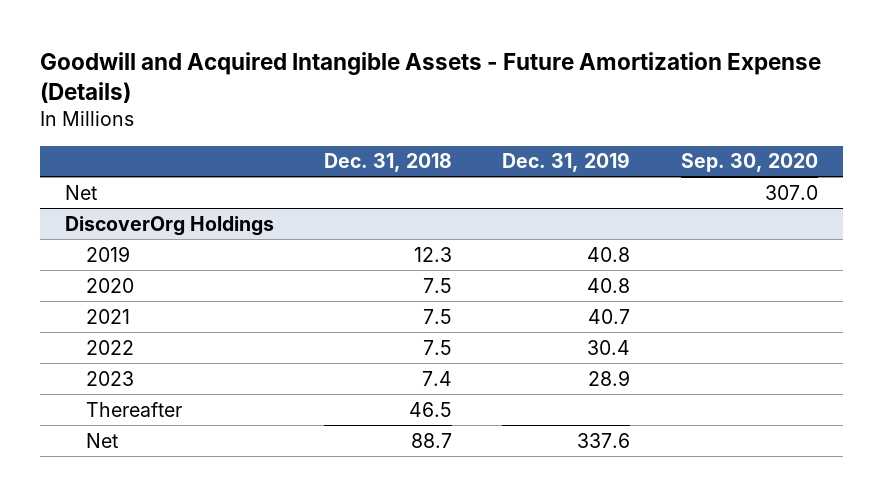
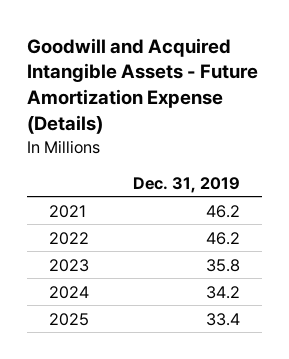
- | Dec. 31, 2018 | Dec. 31, 2019 | Sep. 30, 2020
+ | Dec. 31, 2019
- Net | | | 307.0
- DiscoverOrg Holdings
- 2019 | 12.3 | 40.8 |
- 2020 | 7.5 | 40.8 |
- 2021 | 7.5 | 40.7 |
- 2022 | 7.5 | 30.4 |
- 2023 | 7.4 | 28.9 |
- Thereafter | 46.5 | |
- Net | 88.7 | 337.6 |
+ 2021 | 46.2
+ 2022 | 46.2
+ 2023 | 35.8
+ 2024 | 34.2
+ 2025 | 33.4

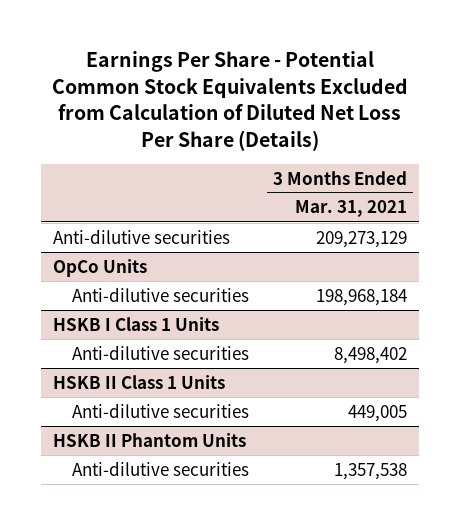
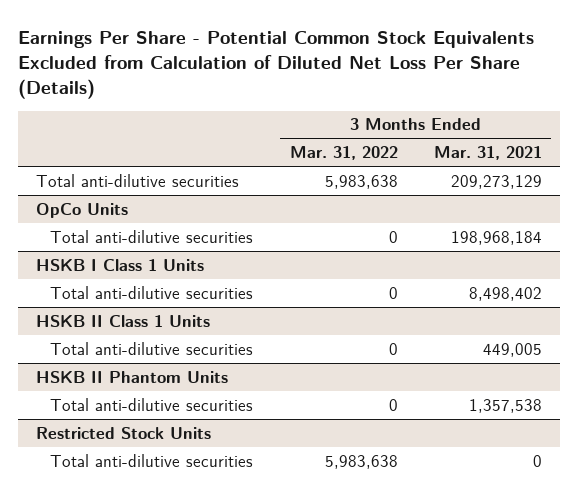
- | 3 Months Ended Mar. 31, 2021
+ | 3 Months Ended Mar. 31, 2022 | 3 Months Ended Mar. 31, 2021
- Anti-dilutive securities | 209,273,129
+ Total anti-dilutive securities | 5,983,638 | 209,273,129
@ OpCo Units
- Anti-dilutive securities | 198,968,184
+ Total anti-dilutive securities | 0 | 198,968,184
@ HSKB I Class 1 Units
- Anti-dilutive securities | 8,498,402
+ Total anti-dilutive securities | 0 | 8,498,402
@ HSKB II Class 1 Units
- Anti-dilutive securities | 449,005
+ Total anti-dilutive securities | 0 | 449,005
@ HSKB II Phantom Units
- Anti-dilutive securities | 1,357,538
+ Total anti-dilutive securities | 0 | 1,357,538
+ Restricted Stock Units
+ Total anti-dilutive securities | 5,983,638 | 0

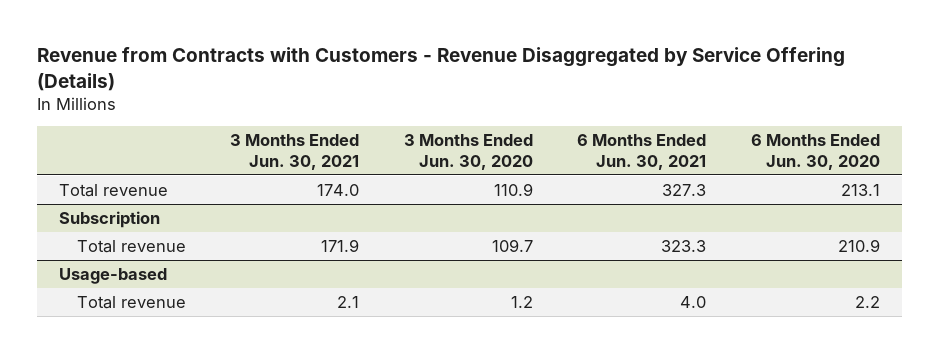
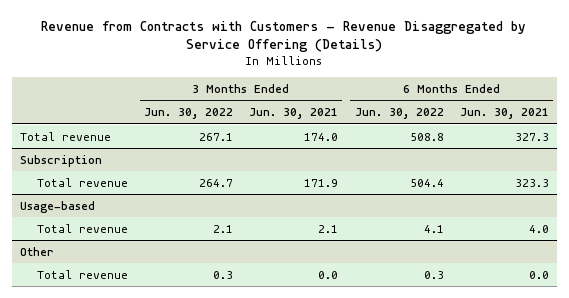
- | 3 Months Ended Jun. 30, 2021 | 3 Months Ended Jun. 30, 2020 | 6 Months Ended Jun. 30, 2021 | 6 Months Ended Jun. 30, 2020
+ | 3 Months Ended Jun. 30, 2022 | 3 Months Ended Jun. 30, 2021 | 6 Months Ended Jun. 30, 2022 | 6 Months Ended Jun. 30, 2021
+ Other
+ Total revenue | 0.3 | 0.0 | 0.3 | 0.0

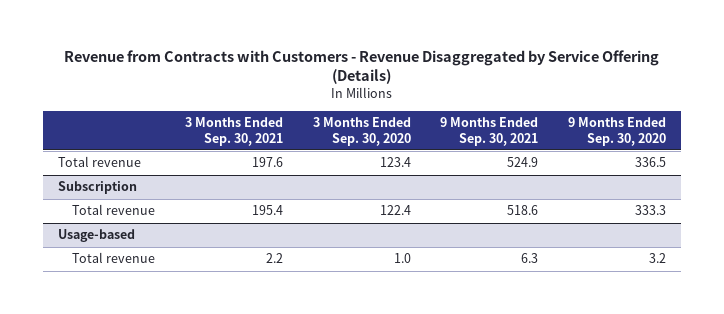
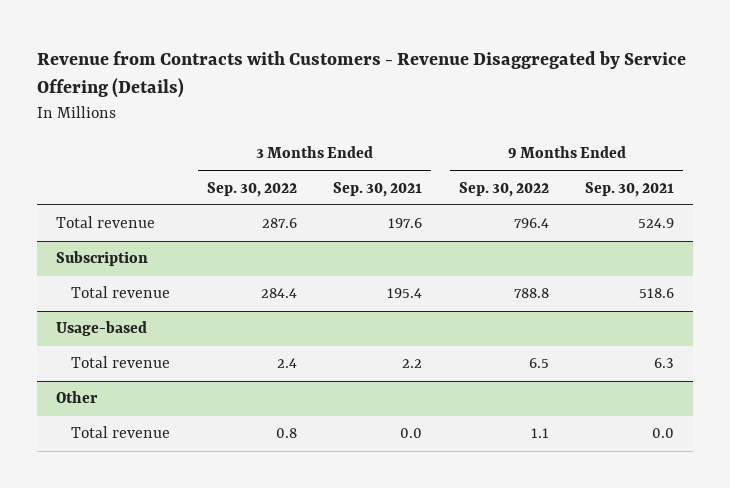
- | 3 Months Ended Sep. 30, 2021 | 3 Months Ended Sep. 30, 2020 | 9 Months Ended Sep. 30, 2021 | 9 Months Ended Sep. 30, 2020
+ | 3 Months Ended Sep. 30, 2022 | 3 Months Ended Sep. 30, 2021 | 9 Months Ended Sep. 30, 2022 | 9 Months Ended Sep. 30, 2021
+ Other
+ Total revenue | 0.8 | 0.0 | 1.1 | 0.0

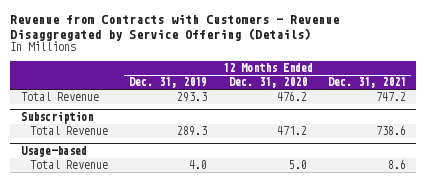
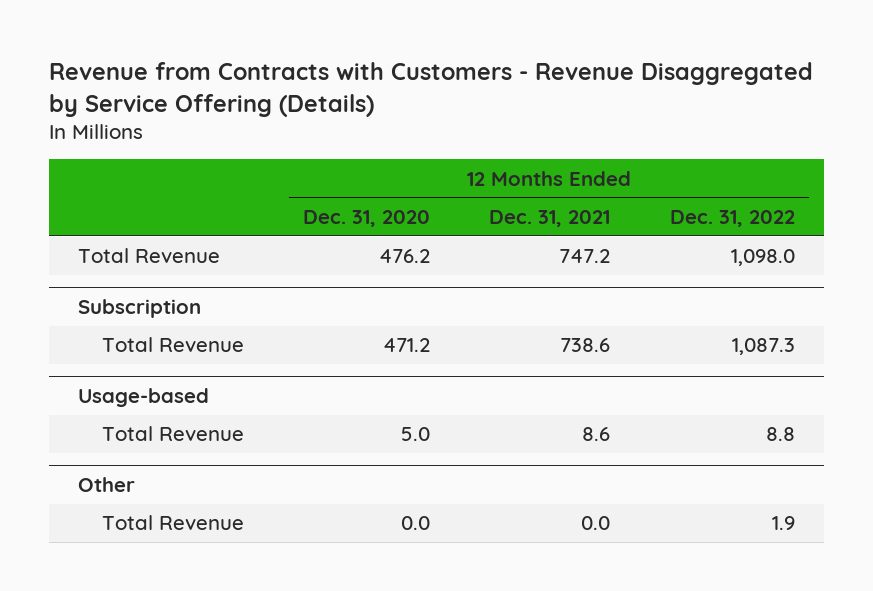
- | 12 Months Ended Dec. 31, 2019 | 12 Months Ended Dec. 31, 2020 | 12 Months Ended Dec. 31, 2021
+ | 12 Months Ended Dec. 31, 2020 | 12 Months Ended Dec. 31, 2021 | 12 Months Ended Dec. 31, 2022
+ Other
+ Total Revenue | 0.0 | 0.0 | 1.9

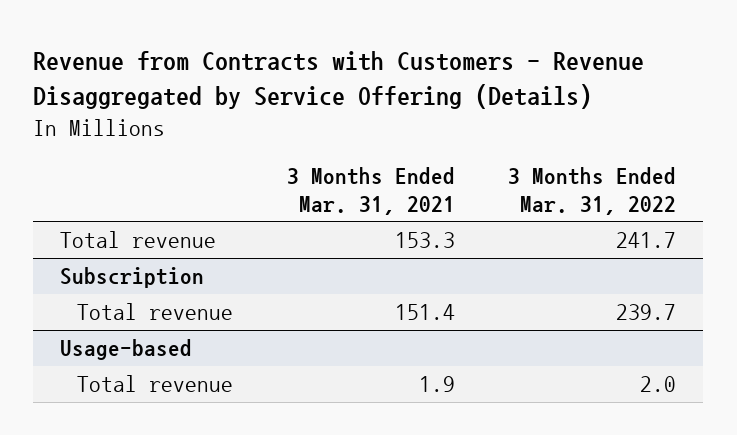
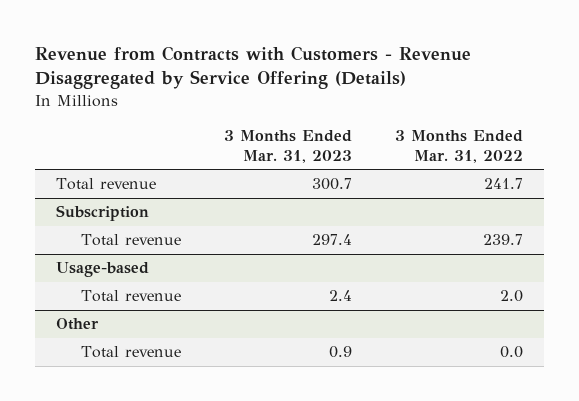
- | 3 Months Ended Mar. 31, 2021 | 3 Months Ended Mar. 31, 2022
+ | 3 Months Ended Mar. 31, 2023 | 3 Months Ended Mar. 31, 2022
+ Other
+ Total revenue | 0.9 | 0.0

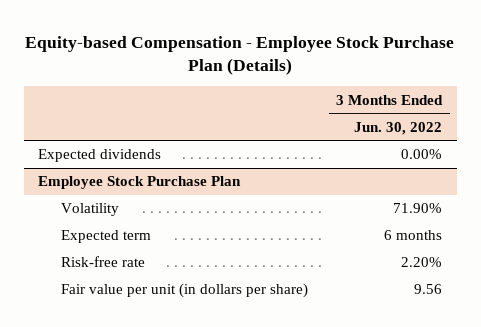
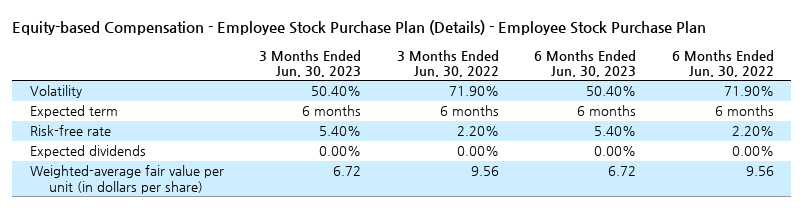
- Equity-based Compensation - Employee Stock Purchase Plan (Details)
+ Equity-based Compensation - Employee Stock Purchase Plan (Details) - Employee Stock Purchase Plan
- | 3 Months Ended Jun. 30, 2022
+ | 3 Months Ended Jun. 30, 2023 | 3 Months Ended Jun. 30, 2022 | 6 Months Ended Jun. 30, 2023 | 6 Months Ended Jun. 30, 2022
- Employee Stock Purchase Plan
- Fair value per unit (in dollars per share) | 9.56
moved down: Expected dividends | 0.00% | 0.00% | 0.00% | 0.00%
+ Weighted-average fair value per unit (in dollars per share) | 6.72 | 9.56 | 6.72 | 9.56

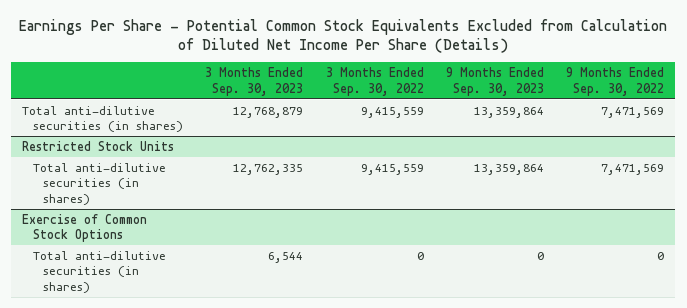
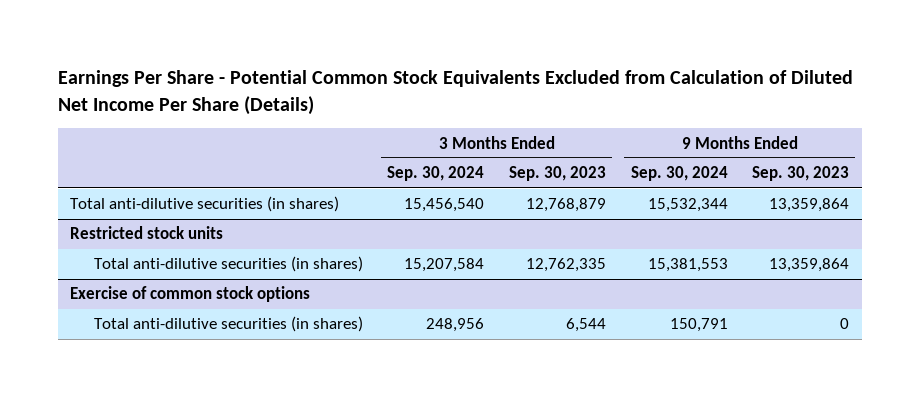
- | 3 Months Ended Sep. 30, 2023 | 3 Months Ended Sep. 30, 2022 | 9 Months Ended Sep. 30, 2023 | 9 Months Ended Sep. 30, 2022
+ | 3 Months Ended Sep. 30, 2024 | 3 Months Ended Sep. 30, 2023 | 9 Months Ended Sep. 30, 2024 | 9 Months Ended Sep. 30, 2023
- Restricted Stock Units
+ Restricted stock units
- Exercise of Common Stock Options
+ Exercise of common stock options

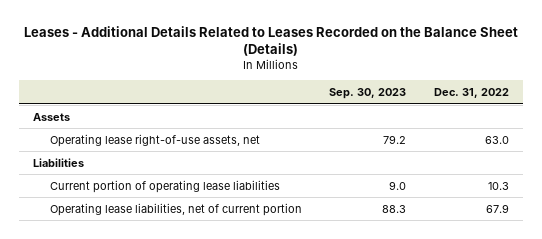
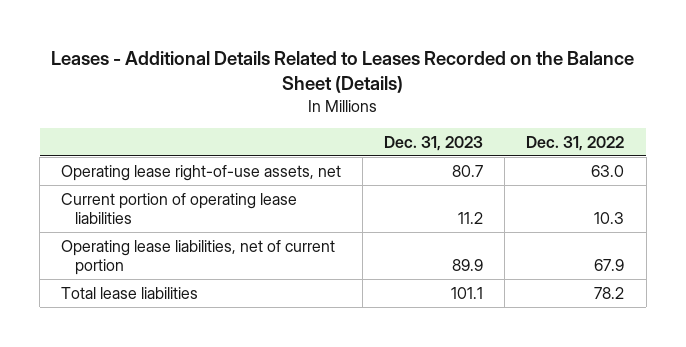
- | Sep. 30, 2023 | Dec. 31, 2022
+ | Dec. 31, 2023 | Dec. 31, 2022
- Assets
- Liabilities
+ Total lease liabilities | 101.1 | 78.2

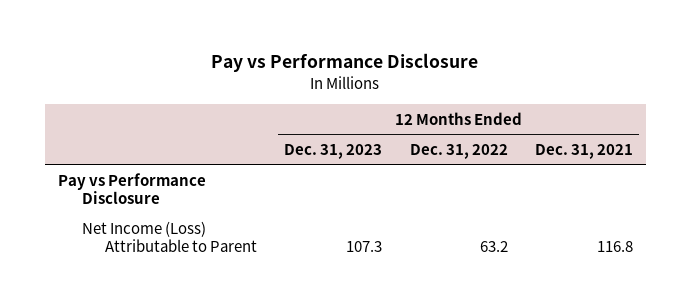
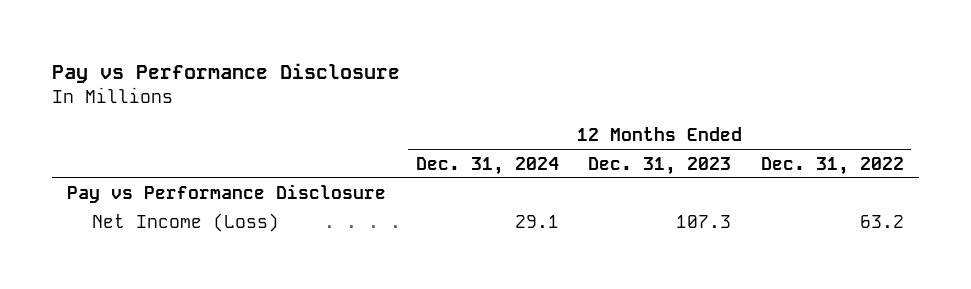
- | 12 Months Ended Dec. 31, 2023 | 12 Months Ended Dec. 31, 2022 | 12 Months Ended Dec. 31, 2021
+ | 12 Months Ended Dec. 31, 2024 | 12 Months Ended Dec. 31, 2023 | 12 Months Ended Dec. 31, 2022
- Net Income (Loss) Attributable to Parent | 107.3 | 63.2 | 116.8
+ Net Income (Loss) | 29.1 | 107.3 | 63.2

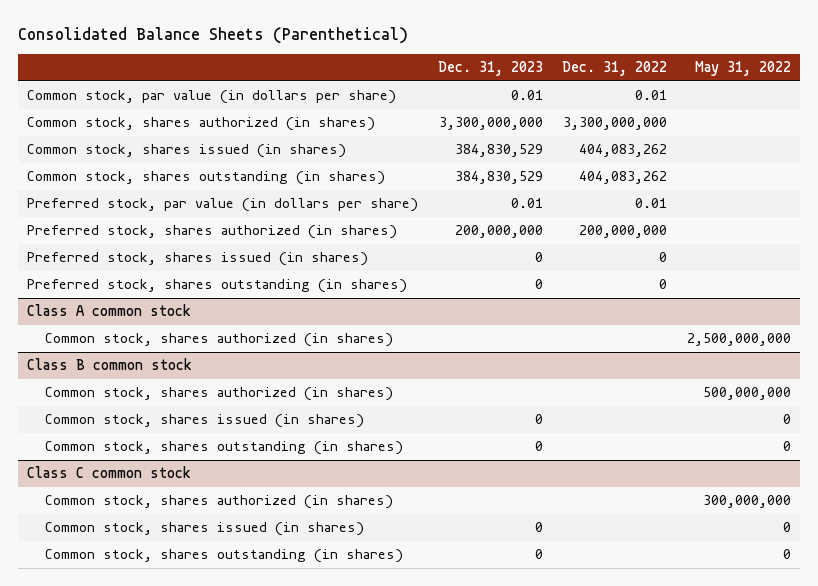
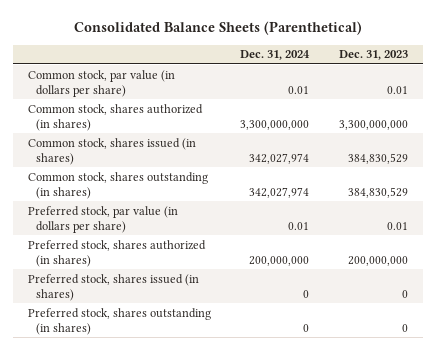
- | Dec. 31, 2023 | Dec. 31, 2022 | May 31, 2022
+ | Dec. 31, 2024 | Dec. 31, 2023
- Class A common stock
- Common stock, shares authorized (in shares) | | | 2,500,000,000
- Class B common stock
- Common stock, shares authorized (in shares) | | | 500,000,000
- Common stock, shares issued (in shares) | 0 | | 0
- Common stock, shares outstanding (in shares) | 0 | | 0
- Class C common stock
- Common stock, shares authorized (in shares) | | | 300,000,000
- Common stock, shares issued (in shares) | 0 | | 0
- Common stock, shares outstanding (in shares) | 0 | | 0

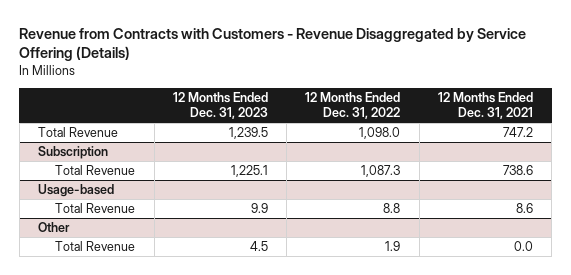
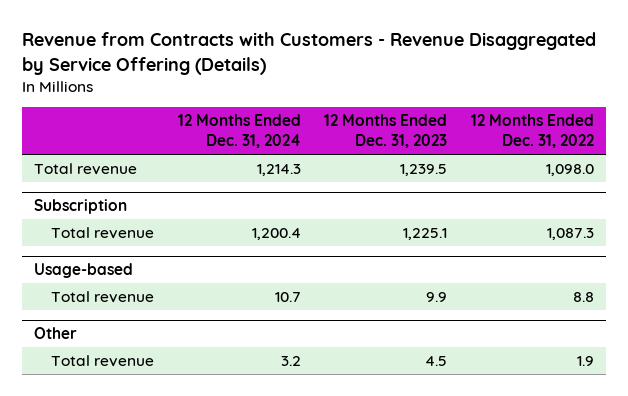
- | 12 Months Ended Dec. 31, 2023 | 12 Months Ended Dec. 31, 2022 | 12 Months Ended Dec. 31, 2021
+ | 12 Months Ended Dec. 31, 2024 | 12 Months Ended Dec. 31, 2023 | 12 Months Ended Dec. 31, 2022
- Total Revenue | 1,239.5 | 1,098.0 | 747.2
+ Total revenue | 1,214.3 | 1,239.5 | 1,098.0
@ Subscription
- Total Revenue | 1,225.1 | 1,087.3 | 738.6
+ Total revenue | 1,200.4 | 1,225.1 | 1,087.3
@ Usage-based
- Total Revenue | 9.9 | 8.8 | 8.6
+ Total revenue | 10.7 | 9.9 | 8.8
@ Other
- Total Revenue | 4.5 | 1.9 | 0.0
+ Total revenue | 3.2 | 4.5 | 1.9

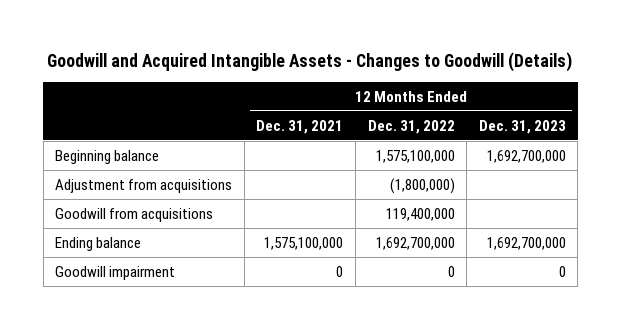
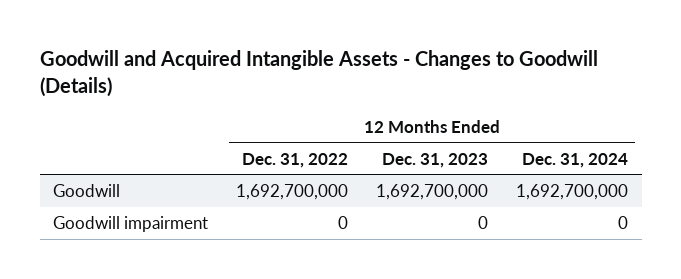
- | 12 Months Ended Dec. 31, 2021 | 12 Months Ended Dec. 31, 2022 | 12 Months Ended Dec. 31, 2023
+ | 12 Months Ended Dec. 31, 2022 | 12 Months Ended Dec. 31, 2023 | 12 Months Ended Dec. 31, 2024
- Beginning balance | | 1,575,100,000 | 1,692,700,000
- Adjustment from acquisitions | | (1,800,000) |
- Goodwill from acquisitions | | 119,400,000 |
- Ending balance | 1,575,100,000 | 1,692,700,000 | 1,692,700,000
+ Goodwill | 1,692,700,000 | 1,692,700,000 | 1,692,700,000

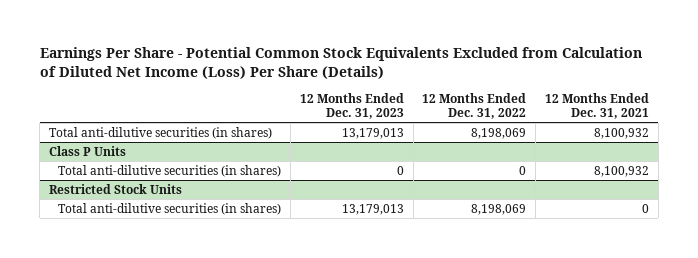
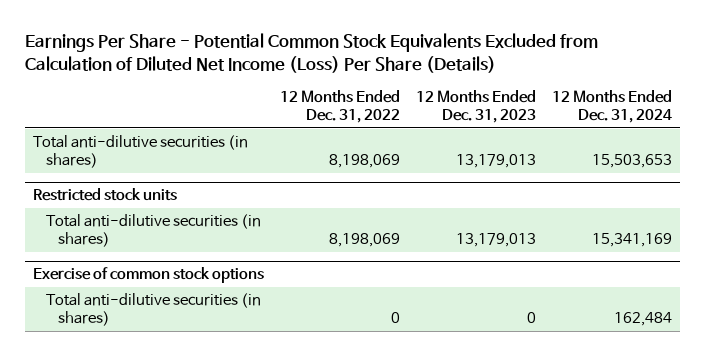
- | 12 Months Ended Dec. 31, 2023 | 12 Months Ended Dec. 31, 2022 | 12 Months Ended Dec. 31, 2021
+ | 12 Months Ended Dec. 31, 2022 | 12 Months Ended Dec. 31, 2023 | 12 Months Ended Dec. 31, 2024
- Class P Units
- Total anti-dilutive securities (in shares) | 0 | 0 | 8,100,932
- Restricted Stock Units
+ Restricted stock units
+ Exercise of common stock options
+ Total anti-dilutive securities (in shares) | 0 | 0 | 162,484

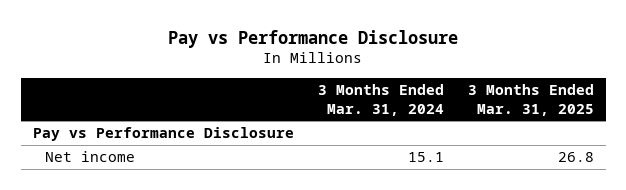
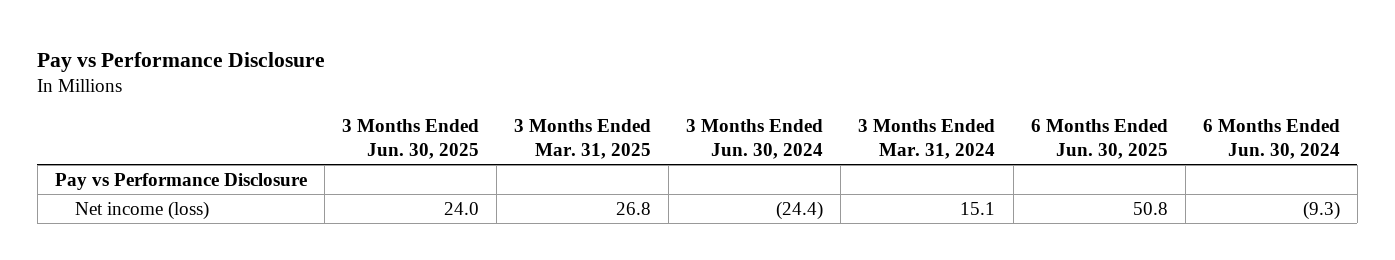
- | 3 Months Ended Mar. 31, 2024 | 3 Months Ended Mar. 31, 2025
+ | 3 Months Ended Jun. 30, 2025 | 3 Months Ended Mar. 31, 2025 | 3 Months Ended Jun. 30, 2024 | 3 Months Ended Mar. 31, 2024 | 6 Months Ended Jun. 30, 2025 | 6 Months Ended Jun. 30, 2024
- Net income | 15.1 | 26.8
+ Net income (loss) | 24.0 | 26.8 | (24.4) | 15.1 | 50.8 | (9.3)

